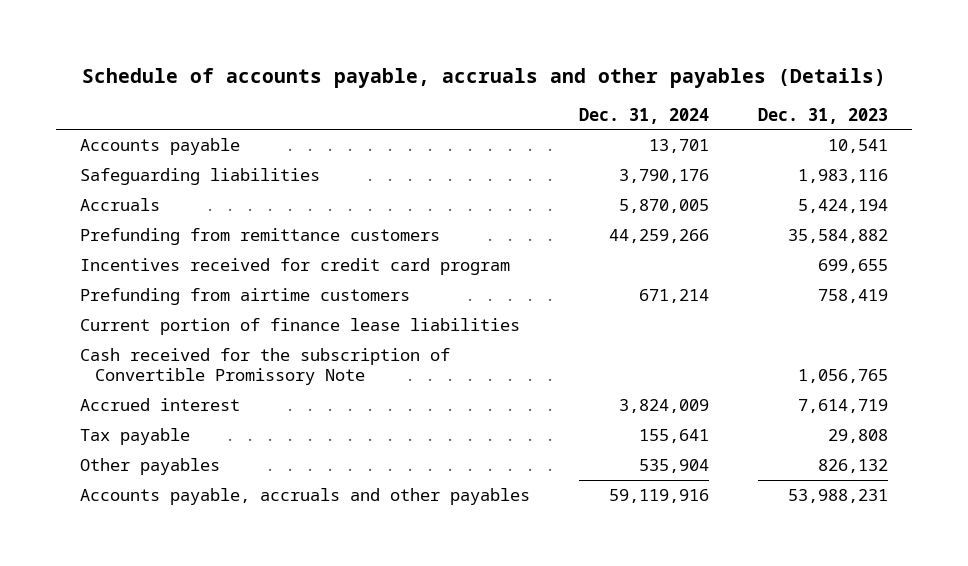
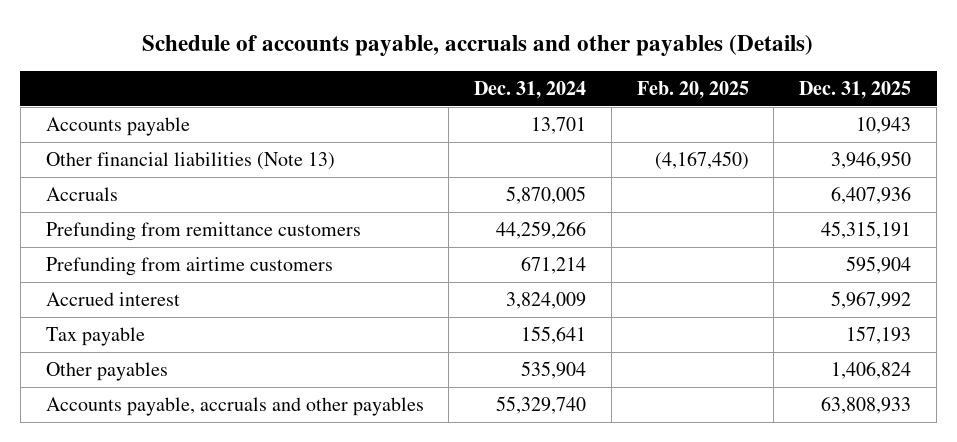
- | Dec. 31, 2024 | Dec. 31, 2023
+ | Dec. 31, 2024 | Feb. 20, 2025 | Dec. 31, 2025
- Safeguarding liabilities | 3,790,176 | 1,983,116
+ Other financial liabilities (Note 13) | | (4,167,450) | 3,946,950
- Incentives received for credit card program | | 699,655
- Current portion of finance lease liabilities
- Cash received for the subscription of Convertible Promissory Note | | 1,056,765
- Accounts payable, accruals and other payables | 59,119,916 | 53,988,231
+ Accounts payable, accruals and other payables | 55,329,740 | | 63,808,933

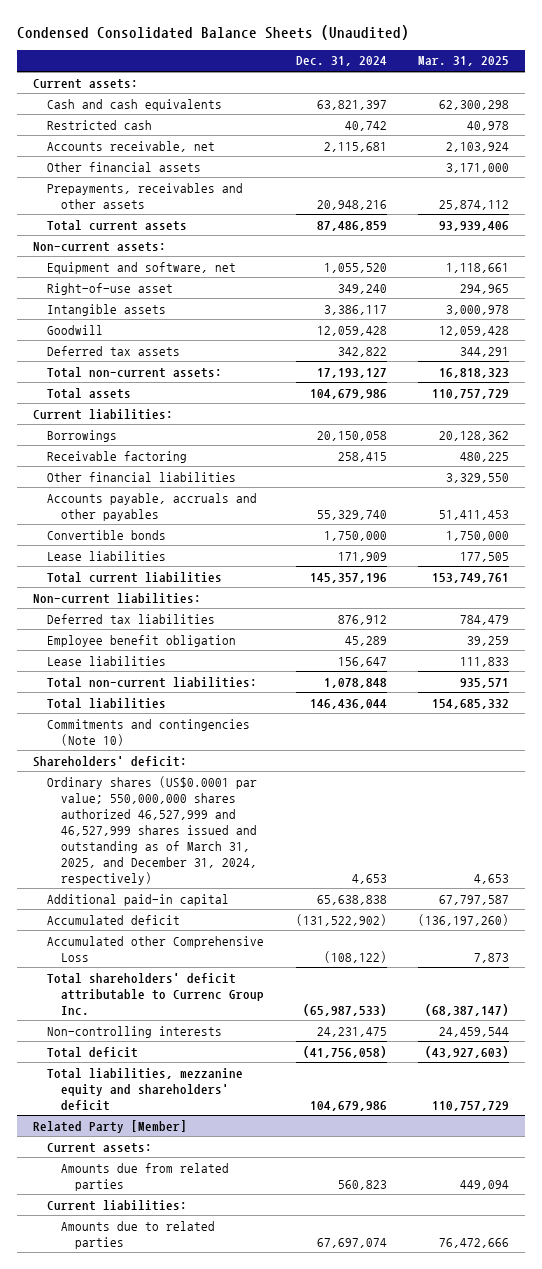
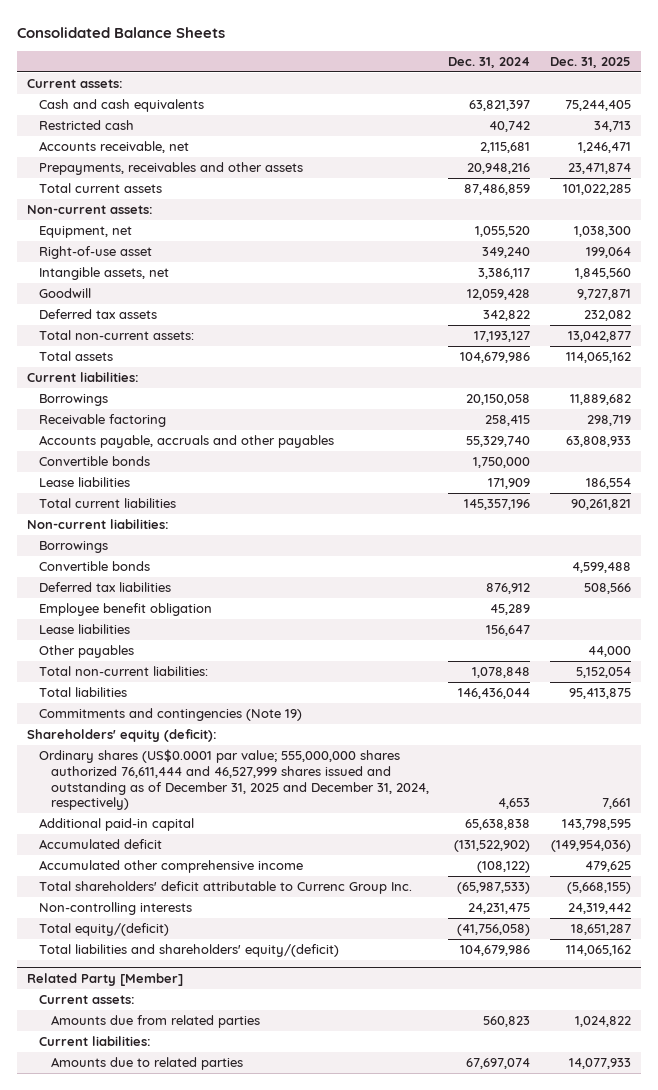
- Condensed Consolidated Balance Sheets (Unaudited)
+ Consolidated Balance Sheets
- | Dec. 31, 2024 | Mar. 31, 2025
+ | Dec. 31, 2024 | Dec. 31, 2025
- Other financial assets | | 3,171,000
- Equipment and software, net | 1,055,520 | 1,118,661
+ Equipment, net | 1,055,520 | 1,038,300
- Intangible assets | 3,386,117 | 3,000,978
+ Intangible assets, net | 3,386,117 | 1,845,560
- Other financial liabilities | | 3,329,550
+ Borrowings
+ Convertible bonds | | 4,599,488
+ Other payables | | 44,000
- Commitments and contingencies (Note 10)
- Shareholders' deficit:
- Ordinary shares (US$0.0001 par value; 550,000,000 shares authorized 46,527,999 and 46,527,999 shares issued and outstanding as of March 31, 2025, and December 31, 2024, respectively) | 4,653 | 4,653
+ Commitments and contingencies (Note 19)
+ Shareholders' equity (deficit):
+ Ordinary shares (US$0.0001 par value; 555,000,000 shares authorized 76,611,444 and 46,527,999 shares issued and outstanding as of December 31, 2025 and December 31, 2024, respectively) | 4,653 | 7,661
- Accumulated other Comprehensive Loss | (108,122) | 7,873
+ Accumulated other comprehensive income | (108,122) | 479,625
- Total deficit | (41,756,058) | (43,927,603)
- Total liabilities, mezzanine equity and shareholders' deficit | 104,679,986 | 110,757,729
+ Total equity/(deficit) | (41,756,058) | 18,651,287
+ Total liabilities and shareholders' equity/(deficit) | 104,679,986 | 114,065,162

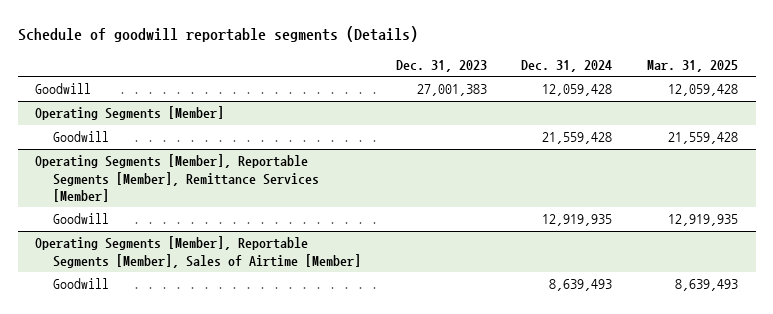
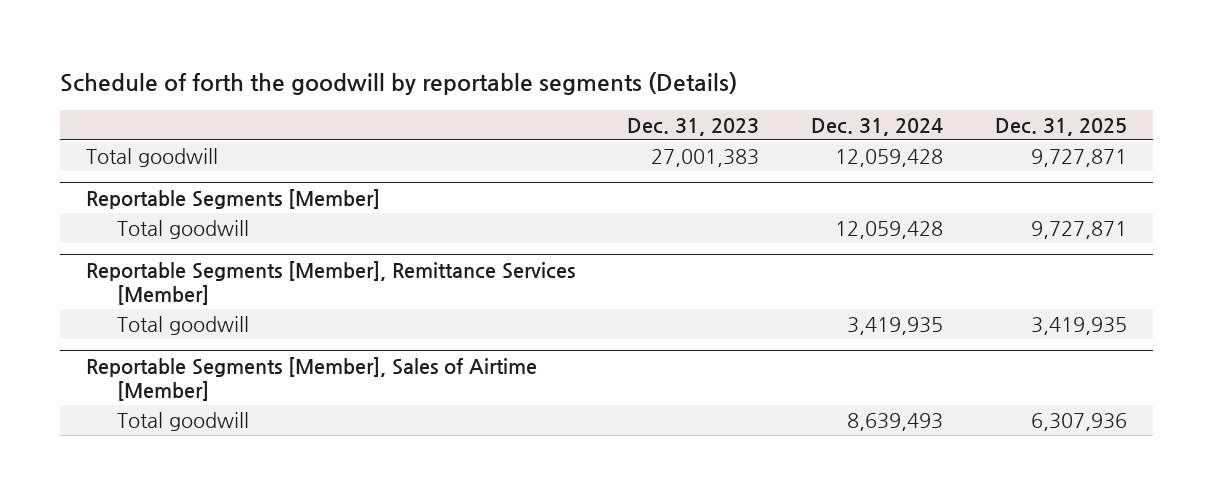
- Schedule of goodwill reportable segments (Details)
+ Schedule of forth the goodwill by reportable segments (Details)
- | Dec. 31, 2023 | Dec. 31, 2024 | Mar. 31, 2025
+ | Dec. 31, 2023 | Dec. 31, 2024 | Dec. 31, 2025
- Goodwill | 27,001,383 | 12,059,428 | 12,059,428
- Operating Segments [Member]
- Goodwill | | 21,559,428 | 21,559,428
- Operating Segments [Member], Reportable Segments [Member], Remittance Services [Member]
- Goodwill | | 12,919,935 | 12,919,935
- Operating Segments [Member], Reportable Segments [Member], Sales of Airtime [Member]
- Goodwill | | 8,639,493 | 8,639,493
+ Total goodwill | 27,001,383 | 12,059,428 | 9,727,871
+ Reportable Segments [Member]
+ Total goodwill | | 12,059,428 | 9,727,871
+ Reportable Segments [Member], Remittance Services [Member]
+ Total goodwill | | 3,419,935 | 3,419,935
+ Reportable Segments [Member], Sales of Airtime [Member]
+ Total goodwill | | 8,639,493 | 6,307,936

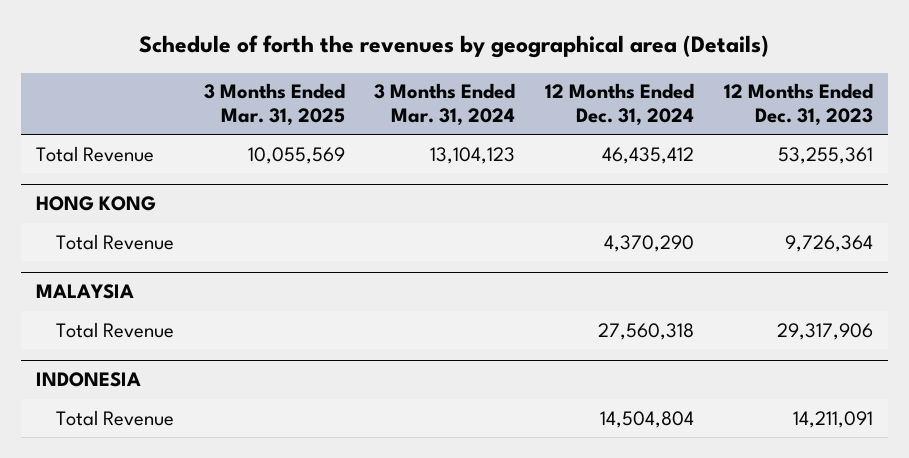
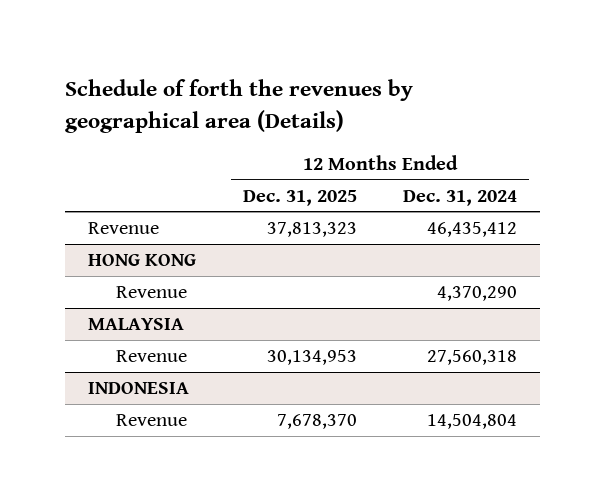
- | 3 Months Ended Mar. 31, 2025 | 3 Months Ended Mar. 31, 2024 | 12 Months Ended Dec. 31, 2024 | 12 Months Ended Dec. 31, 2023
+ | 12 Months Ended Dec. 31, 2025 | 12 Months Ended Dec. 31, 2024
- Total Revenue | 10,055,569 | 13,104,123 | 46,435,412 | 53,255,361
+ Revenue | 37,813,323 | 46,435,412
@ HONG KONG
- Total Revenue | | | 4,370,290 | 9,726,364
+ Revenue | | 4,370,290
@ MALAYSIA
- Total Revenue | | | 27,560,318 | 29,317,906
+ Revenue | 30,134,953 | 27,560,318
@ INDONESIA
- Total Revenue | | | 14,504,804 | 14,211,091
+ Revenue | 7,678,370 | 14,504,804

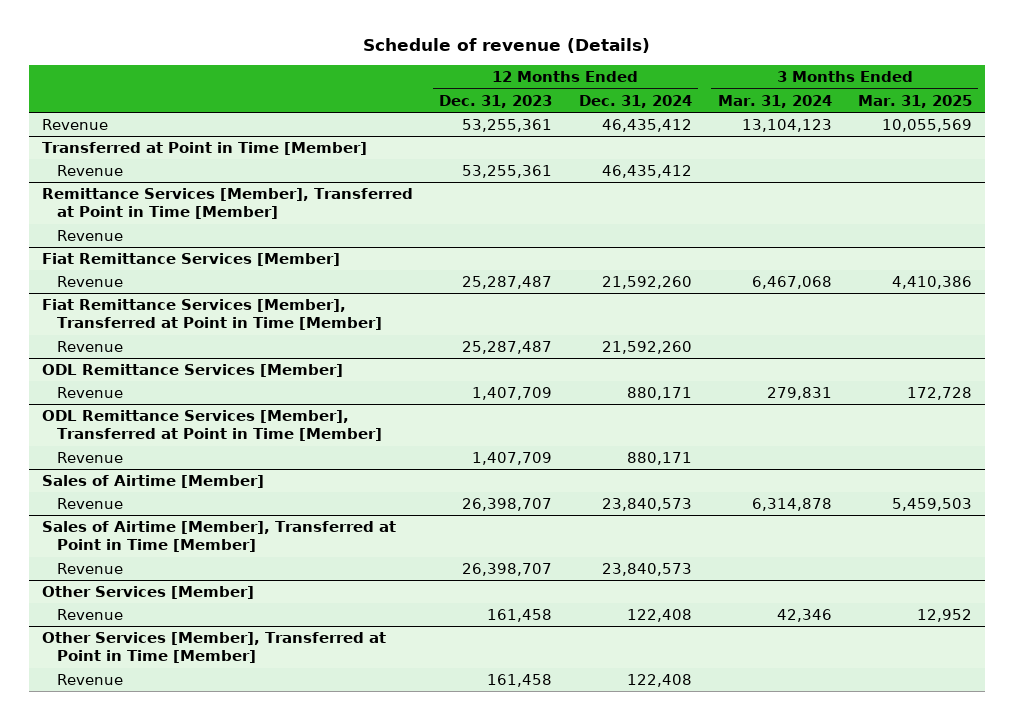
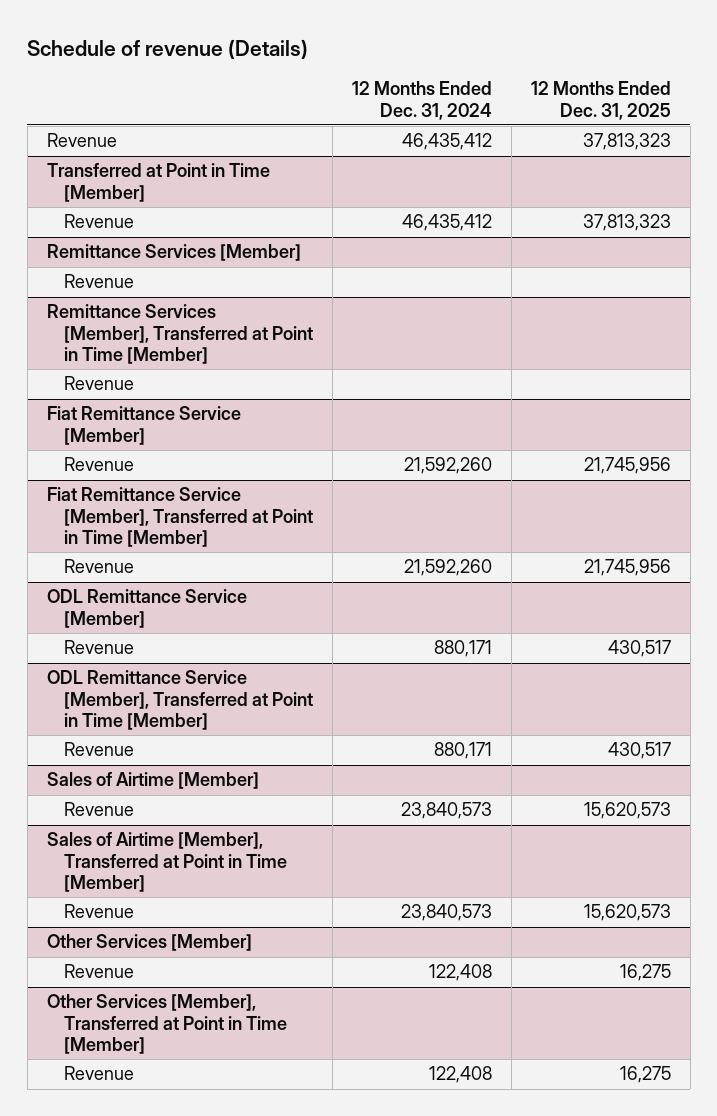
- | 12 Months Ended Dec. 31, 2023 | 12 Months Ended Dec. 31, 2024 | 3 Months Ended Mar. 31, 2024 | 3 Months Ended Mar. 31, 2025
+ | 12 Months Ended Dec. 31, 2024 | 12 Months Ended Dec. 31, 2025
+ Remittance Services [Member]
+ Revenue
- Fiat Remittance Services [Member]
+ Fiat Remittance Service [Member]
- Fiat Remittance Services [Member], Transferred at Point in Time [Member]
+ Fiat Remittance Service [Member], Transferred at Point in Time [Member]
- ODL Remittance Services [Member]
+ ODL Remittance Service [Member]
- ODL Remittance Services [Member], Transferred at Point in Time [Member]
+ ODL Remittance Service [Member], Transferred at Point in Time [Member]

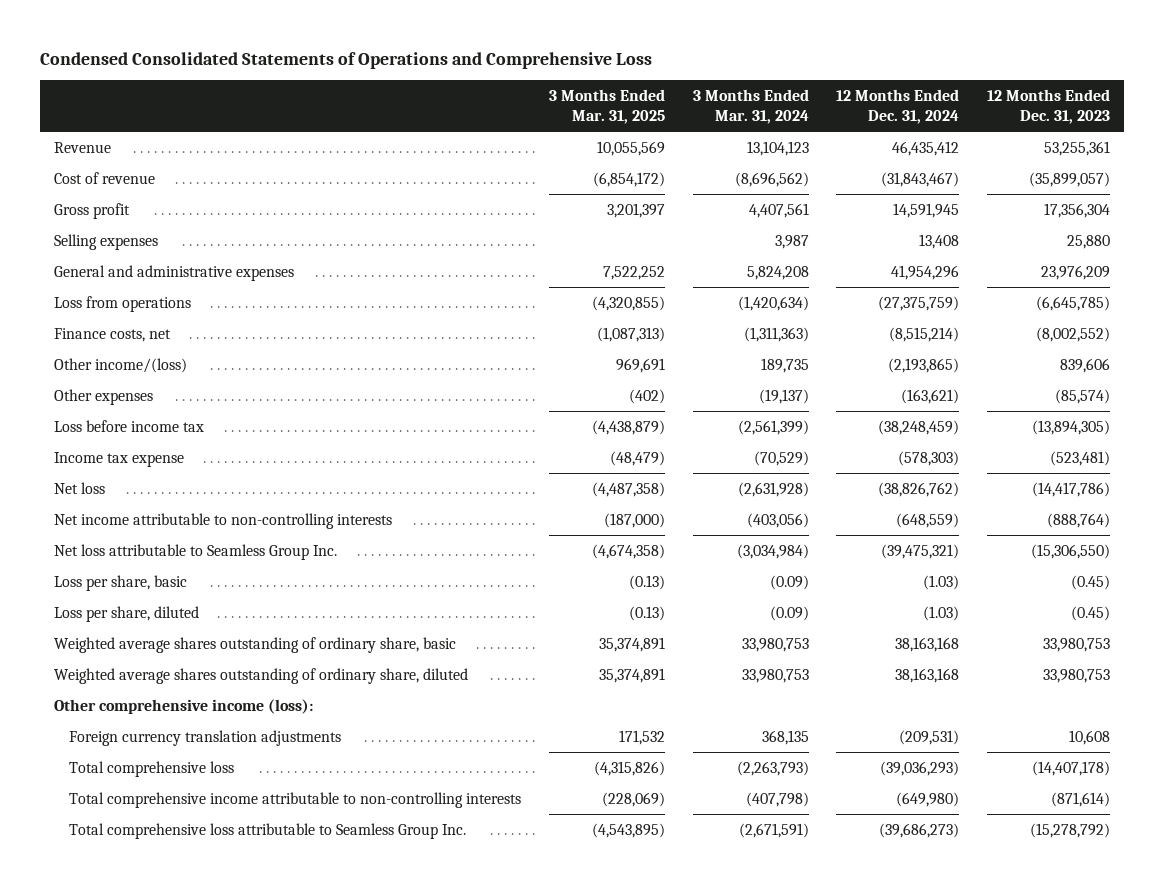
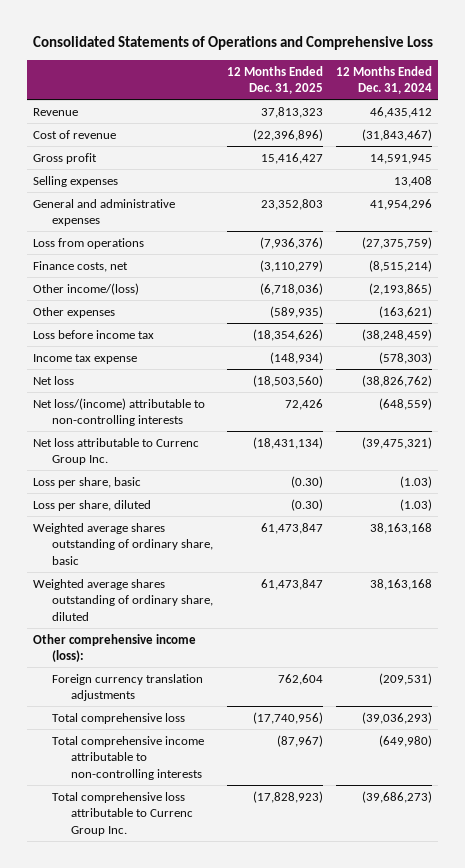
- Condensed Consolidated Statements of Operations and Comprehensive Loss
+ Consolidated Statements of Operations and Comprehensive Loss
- | 3 Months Ended Mar. 31, 2025 | 3 Months Ended Mar. 31, 2024 | 12 Months Ended Dec. 31, 2024 | 12 Months Ended Dec. 31, 2023
+ | 12 Months Ended Dec. 31, 2025 | 12 Months Ended Dec. 31, 2024
- Net income attributable to non-controlling interests | (187,000) | (403,056) | (648,559) | (888,764)
- Net loss attributable to Seamless Group Inc. | (4,674,358) | (3,034,984) | (39,475,321) | (15,306,550)
+ Net loss/(income) attributable to non-controlling interests | 72,426 | (648,559)
+ Net loss attributable to Currenc Group Inc. | (18,431,134) | (39,475,321)
- Total comprehensive loss attributable to Seamless Group Inc. | (4,543,895) | (2,671,591) | (39,686,273) | (15,278,792)
+ Total comprehensive loss attributable to Currenc Group Inc. | (17,828,923) | (39,686,273)

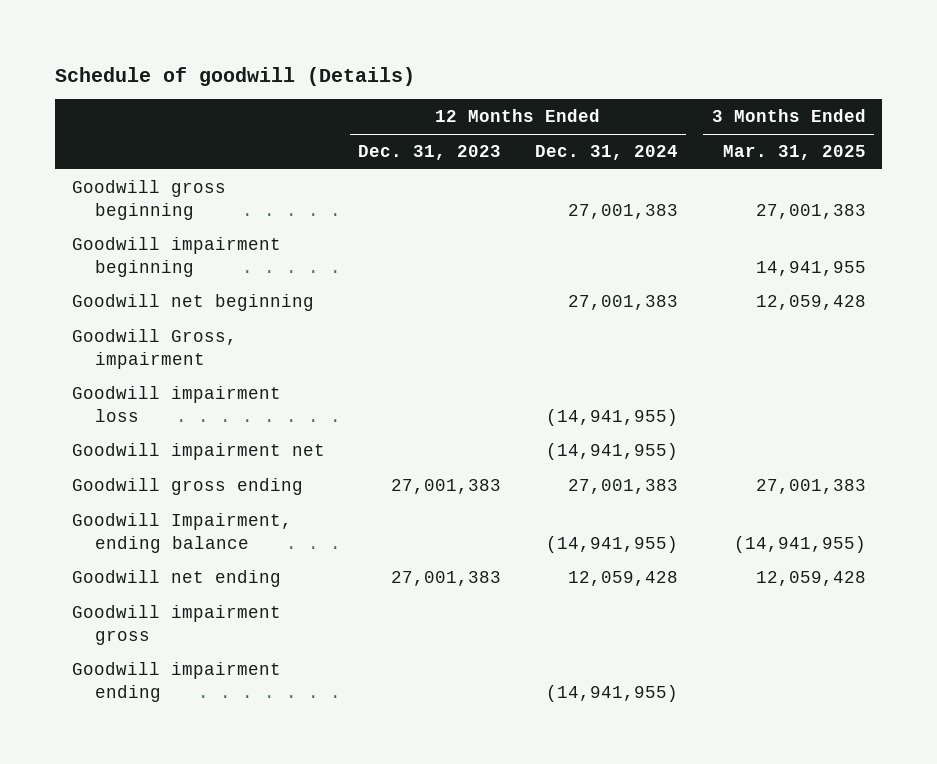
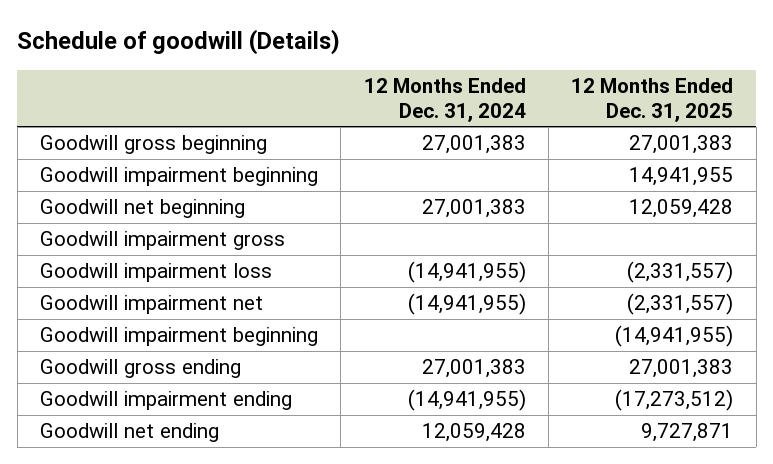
- | 12 Months Ended Dec. 31, 2023 | 12 Months Ended Dec. 31, 2024 | 3 Months Ended Mar. 31, 2025
+ | 12 Months Ended Dec. 31, 2024 | 12 Months Ended Dec. 31, 2025
- Goodwill Gross, impairment
moved up: Goodwill impairment gross
+ Goodwill impairment beginning | | (14,941,955)
- Goodwill Impairment, ending balance | | (14,941,955) | (14,941,955)
moved down: Goodwill net ending | 12,059,428 | 9,727,871

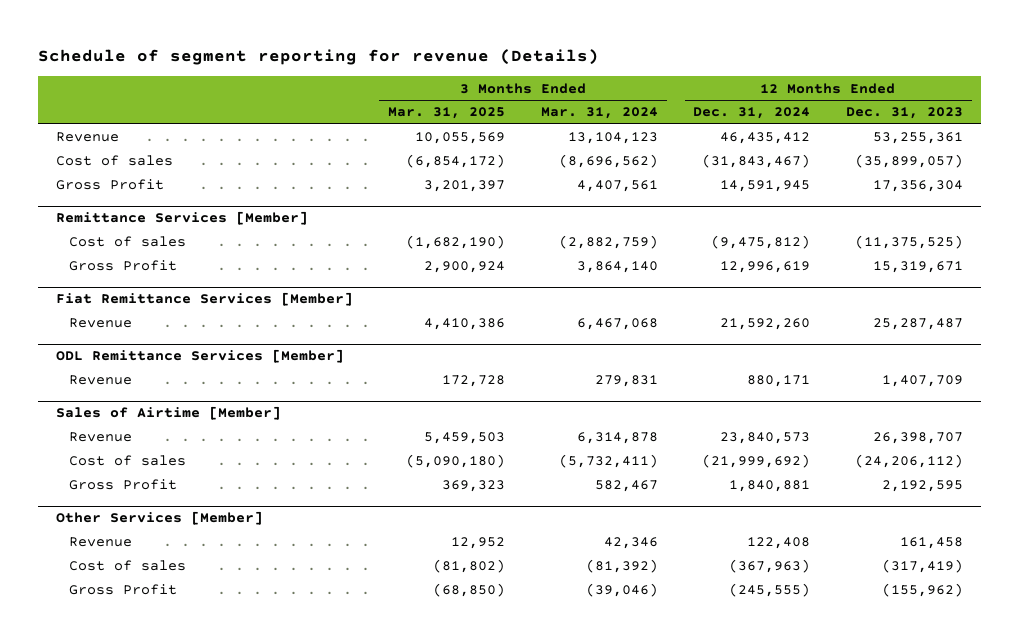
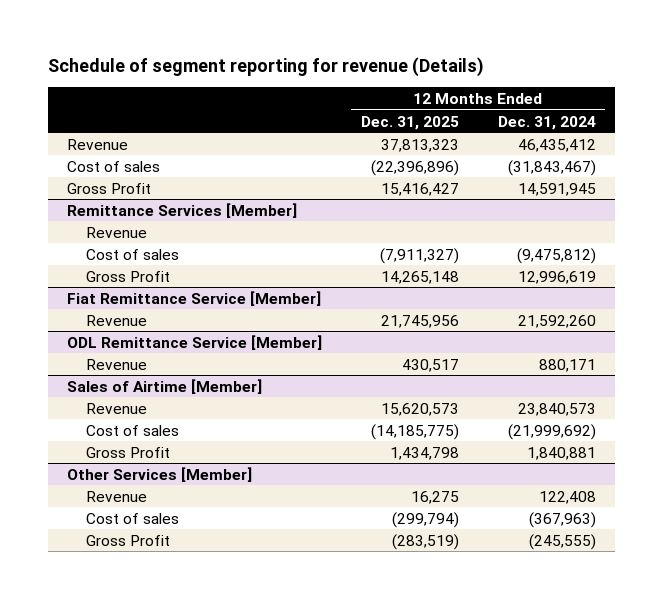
- | 3 Months Ended Mar. 31, 2025 | 3 Months Ended Mar. 31, 2024 | 12 Months Ended Dec. 31, 2024 | 12 Months Ended Dec. 31, 2023
+ | 12 Months Ended Dec. 31, 2025 | 12 Months Ended Dec. 31, 2024
@ Remittance Services [Member]
+ Revenue
- Fiat Remittance Services [Member]
+ Fiat Remittance Service [Member]
- ODL Remittance Services [Member]
+ ODL Remittance Service [Member]

